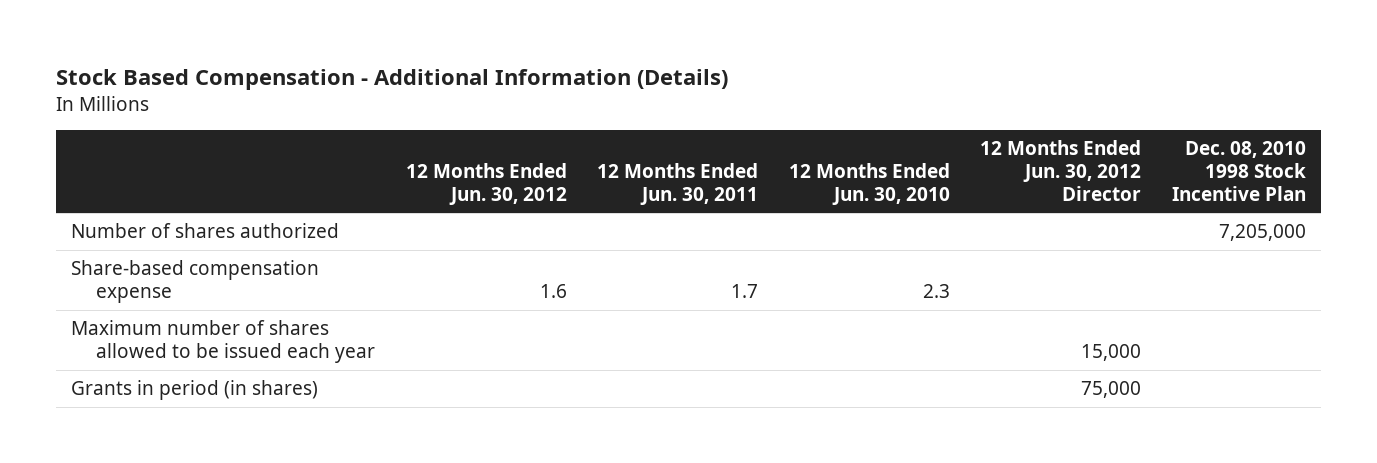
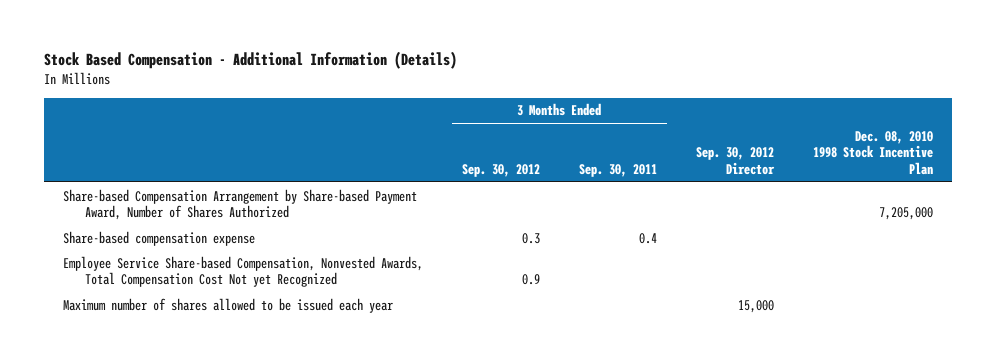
- | 12 Months Ended Jun. 30, 2012 | 12 Months Ended Jun. 30, 2011 | 12 Months Ended Jun. 30, 2010 | 12 Months Ended Jun. 30, 2012 Director | Dec. 08, 2010 1998 Stock Incentive Plan
+ | 3 Months Ended Sep. 30, 2012 | 3 Months Ended Sep. 30, 2011 | Sep. 30, 2012 Director | Dec. 08, 2010 1998 Stock Incentive Plan
- Number of shares authorized | | | | | 7,205,000
+ Share-based Compensation Arrangement by Share-based Payment Award, Number of Shares Authorized | | | | 7,205,000
+ Employee Service Share-based Compensation, Nonvested Awards, Total Compensation Cost Not yet Recognized | 0.9 | | |
- Grants in period (in shares) | | | | 75,000 |

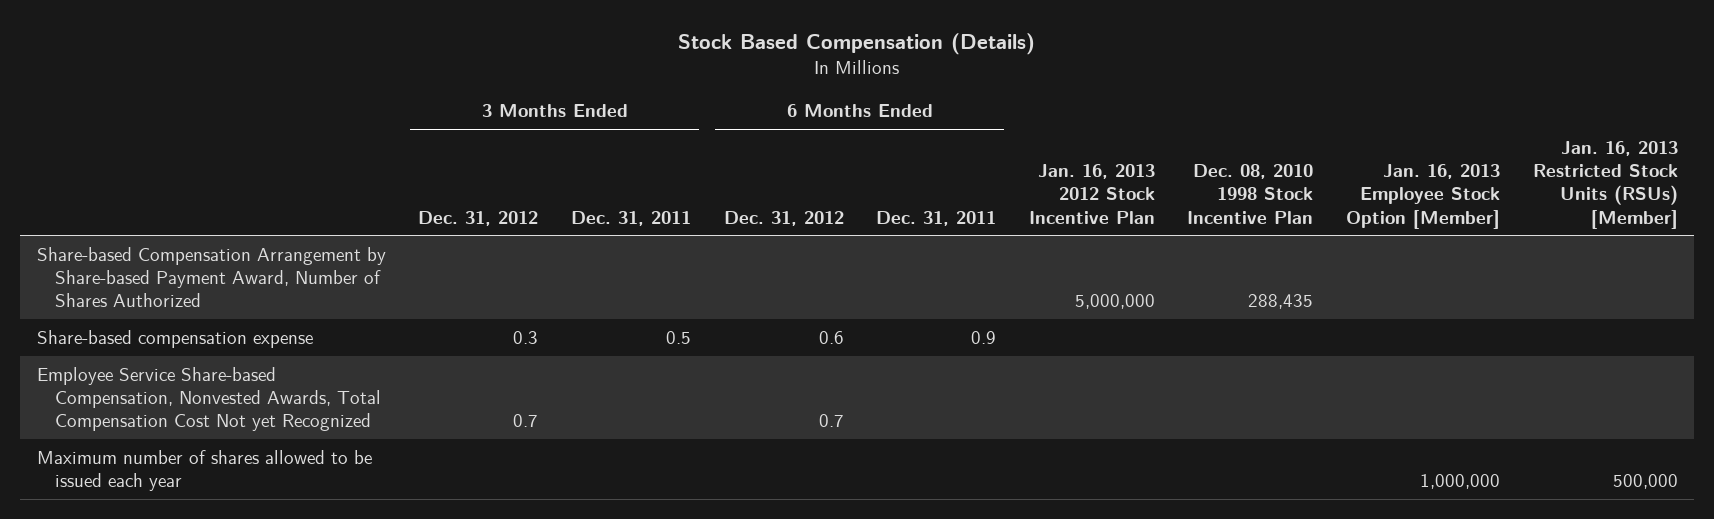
- Stock Based Compensation - Additional Information (Details)
+ Stock Based Compensation (Details)
- | 3 Months Ended Sep. 30, 2012 | 3 Months Ended Sep. 30, 2011 | Sep. 30, 2012 Director | Dec. 08, 2010 1998 Stock Incentive Plan
+ | 3 Months Ended Dec. 31, 2012 | 3 Months Ended Dec. 31, 2011 | 6 Months Ended Dec. 31, 2012 | 6 Months Ended Dec. 31, 2011 | Jan. 16, 2013 2012 Stock Incentive Plan | Dec. 08, 2010 1998 Stock Incentive Plan | Jan. 16, 2013 Employee Stock Option [Member] | Jan. 16, 2013 Restricted Stock Units (RSUs) [Member]
- Share-based Compensation Arrangement by Share-based Payment Award, Number of Shares Authorized | | | | 7,205,000
+ Share-based Compensation Arrangement by Share-based Payment Award, Number of Shares Authorized | | | | | 5,000,000 | 288,435 | |

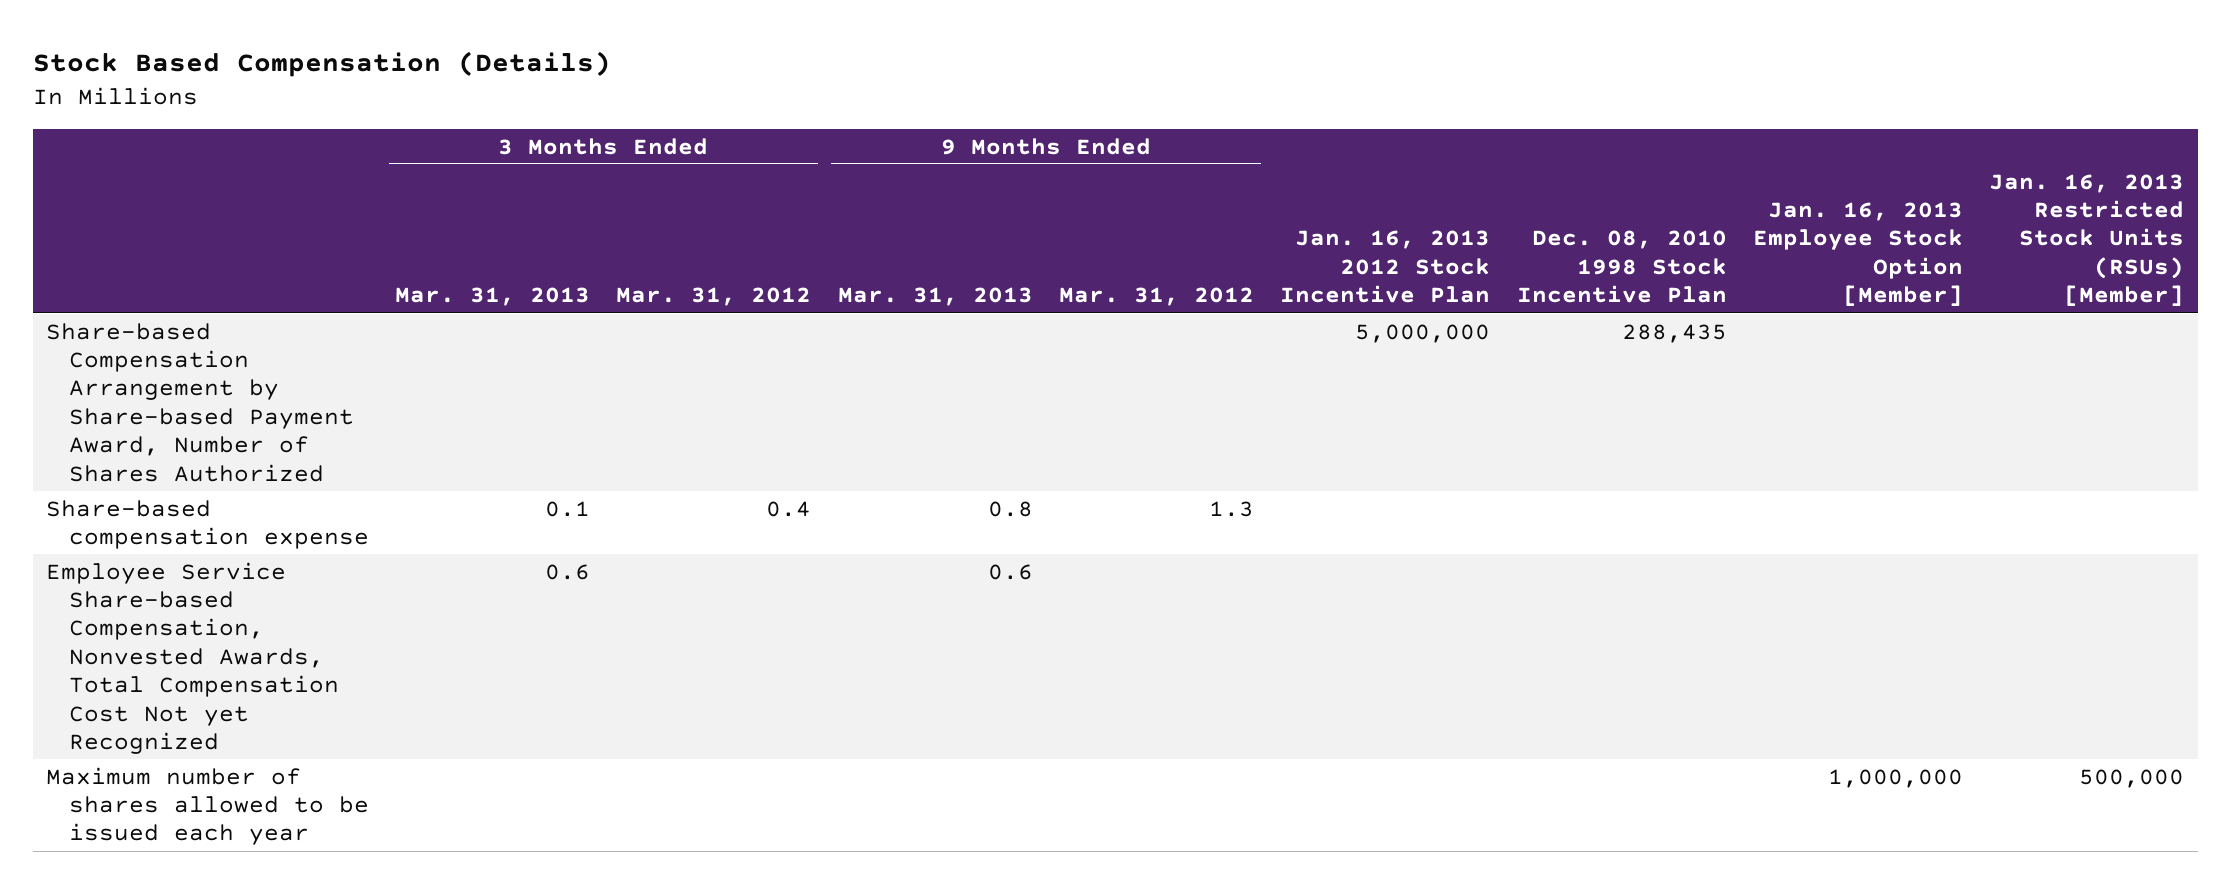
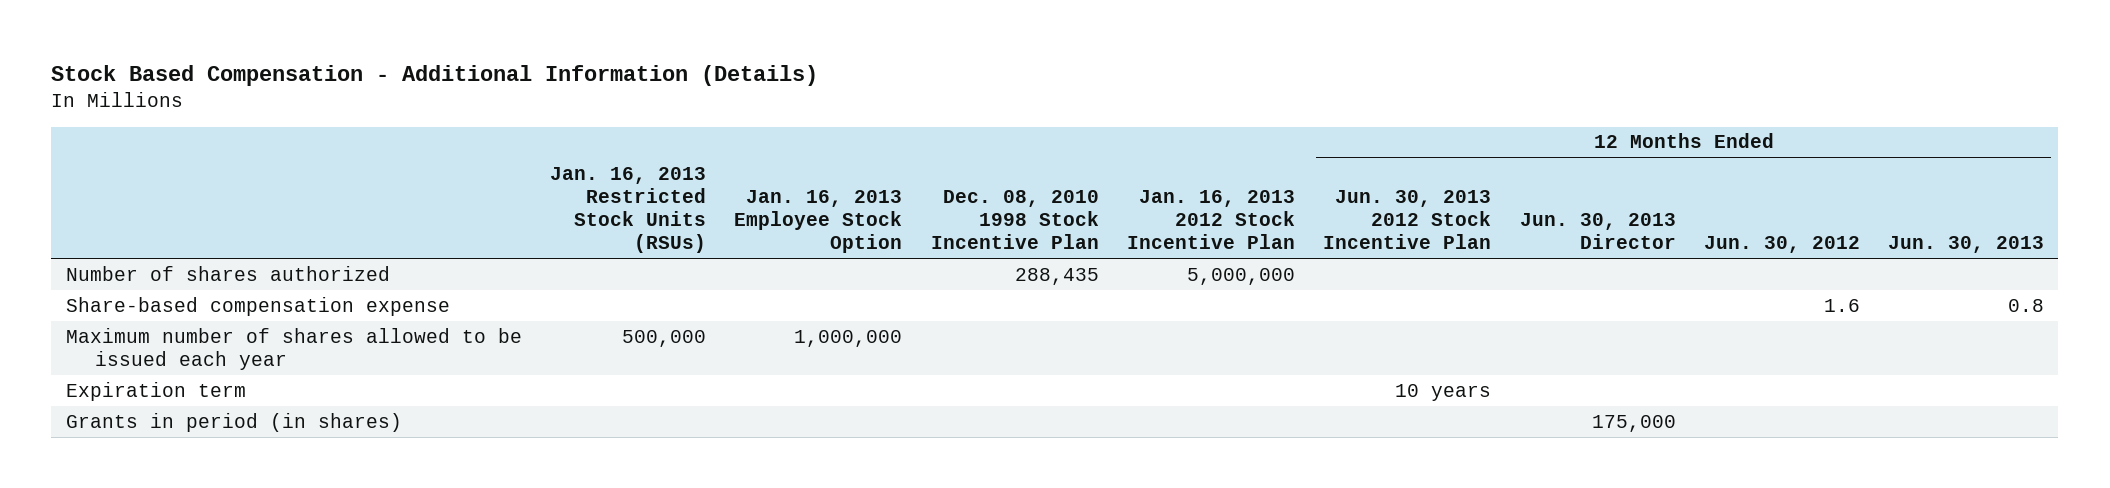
- Stock Based Compensation (Details)
+ Stock Based Compensation - Additional Information (Details)
- | 3 Months Ended Mar. 31, 2013 | 3 Months Ended Mar. 31, 2012 | 9 Months Ended Mar. 31, 2013 | 9 Months Ended Mar. 31, 2012 | Jan. 16, 2013 2012 Stock Incentive Plan | Dec. 08, 2010 1998 Stock Incentive Plan | Jan. 16, 2013 Employee Stock Option [Member] | Jan. 16, 2013 Restricted Stock Units (RSUs) [Member]
+ | Jan. 16, 2013 Restricted Stock Units (RSUs) | Jan. 16, 2013 Employee Stock Option | Dec. 08, 2010 1998 Stock Incentive Plan | Jan. 16, 2013 2012 Stock Incentive Plan | 12 Months Ended Jun. 30, 2013 2012 Stock Incentive Plan | 12 Months Ended Jun. 30, 2013 Director | 12 Months Ended Jun. 30, 2012 | 12 Months Ended Jun. 30, 2013
- Share-based Compensation Arrangement by Share-based Payment Award, Number of Shares Authorized | | | | | 5,000,000 | 288,435 | |
+ Number of shares authorized | | | 288,435 | 5,000,000 | | | |
- Employee Service Share-based Compensation, Nonvested Awards, Total Compensation Cost Not yet Recognized | 0.6 | | 0.6 | | | | |
+ Expiration term | | | | | 10 years | | |
+ Grants in period (in shares) | | | | | | 175,000 | |

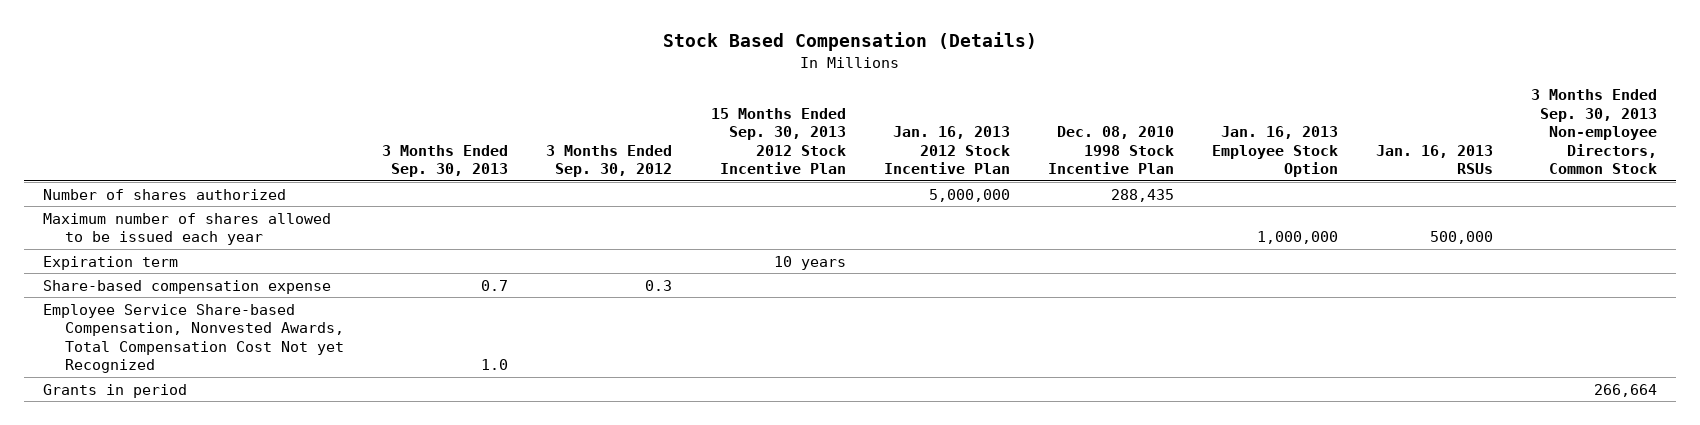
- Stock Based Compensation - Additional Information (Details)
+ Stock Based Compensation (Details)
- | Jan. 16, 2013 Restricted Stock Units (RSUs) | Jan. 16, 2013 Employee Stock Option | Dec. 08, 2010 1998 Stock Incentive Plan | Jan. 16, 2013 2012 Stock Incentive Plan | 12 Months Ended Jun. 30, 2013 2012 Stock Incentive Plan | 12 Months Ended Jun. 30, 2013 Director | 12 Months Ended Jun. 30, 2012 | 12 Months Ended Jun. 30, 2013
+ | 3 Months Ended Sep. 30, 2013 | 3 Months Ended Sep. 30, 2012 | 15 Months Ended Sep. 30, 2013 2012 Stock Incentive Plan | Jan. 16, 2013 2012 Stock Incentive Plan | Dec. 08, 2010 1998 Stock Incentive Plan | Jan. 16, 2013 Employee Stock Option | Jan. 16, 2013 RSUs | 3 Months Ended Sep. 30, 2013 Non-employee Directors, Common Stock
- Grants in period (in shares) | | | | | | 175,000 | |
moved down: Share-based compensation expense | 0.7 | 0.3 | | | | | |
+ Employee Service Share-based Compensation, Nonvested Awards, Total Compensation Cost Not yet Recognized | 1.0 | | | | | | |
+ Grants in period | | | | | | | | 266,664

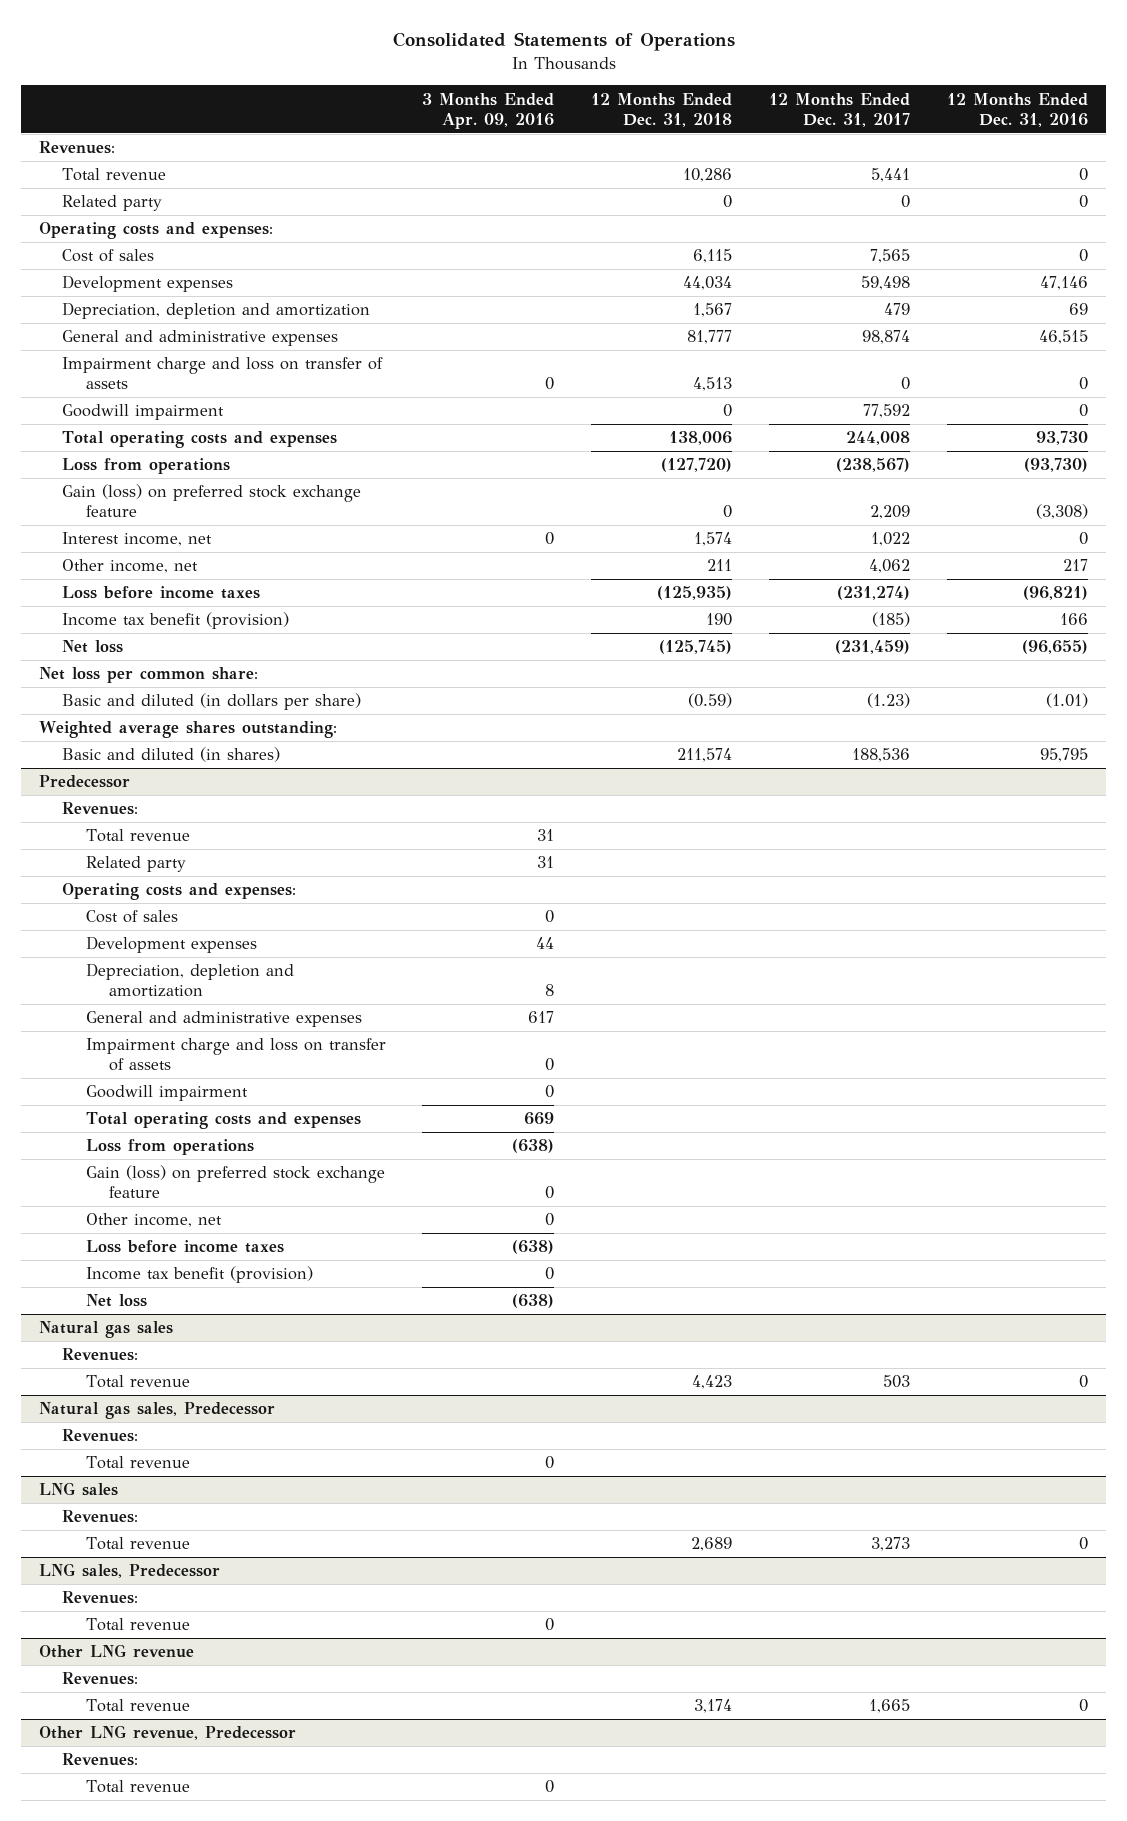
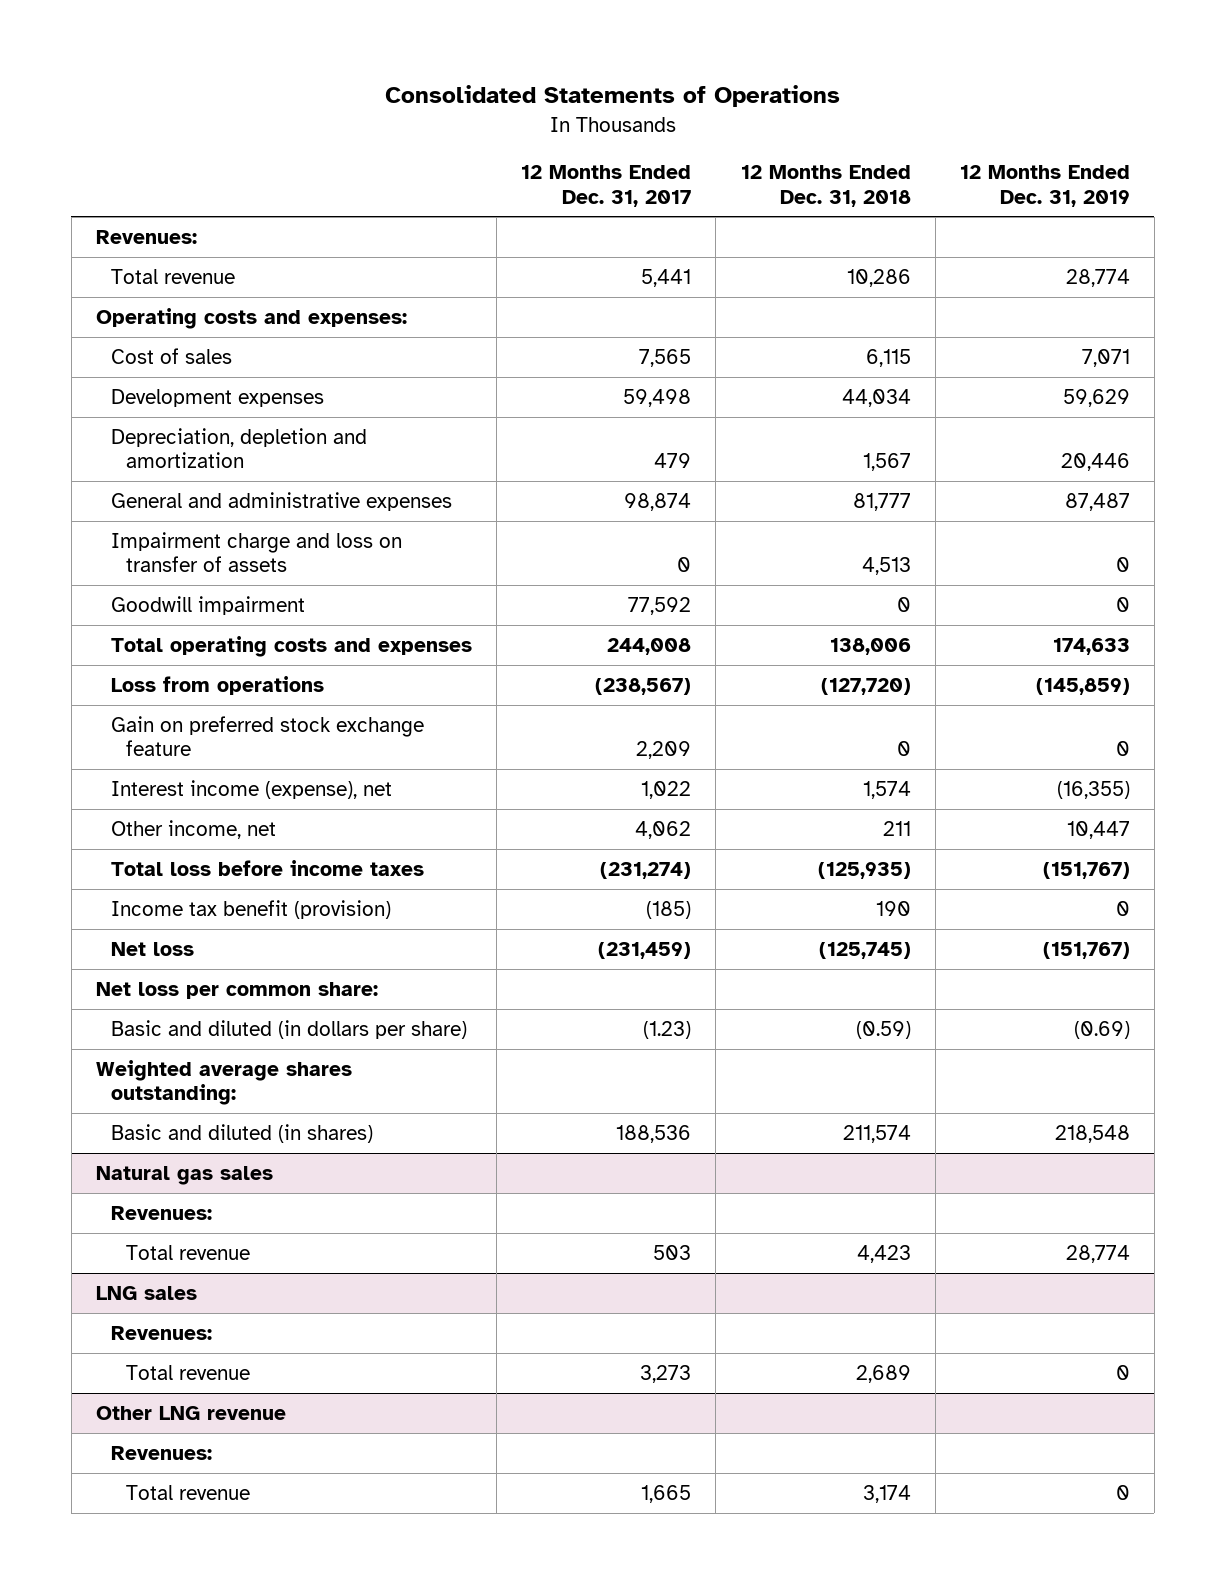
- | 3 Months Ended Apr. 09, 2016 | 12 Months Ended Dec. 31, 2018 | 12 Months Ended Dec. 31, 2017 | 12 Months Ended Dec. 31, 2016
+ | 12 Months Ended Dec. 31, 2017 | 12 Months Ended Dec. 31, 2018 | 12 Months Ended Dec. 31, 2019
- Related party | | 0 | 0 | 0
- Gain (loss) on preferred stock exchange feature | | 0 | 2,209 | (3,308)
- Interest income, net | 0 | 1,574 | 1,022 | 0
+ Gain on preferred stock exchange feature | 2,209 | 0 | 0
+ Interest income (expense), net | 1,022 | 1,574 | (16,355)
- Loss before income taxes | | (125,935) | (231,274) | (96,821)
+ Total loss before income taxes | (231,274) | (125,935) | (151,767)
- Predecessor
- Revenues:
- Total revenue | 31 | | |
- Related party | 31 | | |
- Operating costs and expenses:
- Cost of sales | 0 | | |
- Development expenses | 44 | | |
- Depreciation, depletion and amortization | 8 | | |
- General and administrative expenses | 617 | | |
- Impairment charge and loss on transfer of assets | 0 | | |
- Goodwill impairment | 0 | | |
- Total operating costs and expenses | 669 | | |
- Loss from operations | (638) | | |
- Gain (loss) on preferred stock exchange feature | 0 | | |
- Other income, net | 0 | | |
- Loss before income taxes | (638) | | |
- Income tax benefit (provision) | 0 | | |
- Net loss | (638) | | |
- Natural gas sales, Predecessor
- Revenues:
- Total revenue | 0 | | |
- LNG sales, Predecessor
- Revenues:
- Total revenue | 0 | | |
- Other LNG revenue, Predecessor
- Revenues:
- Total revenue | 0 | | |

